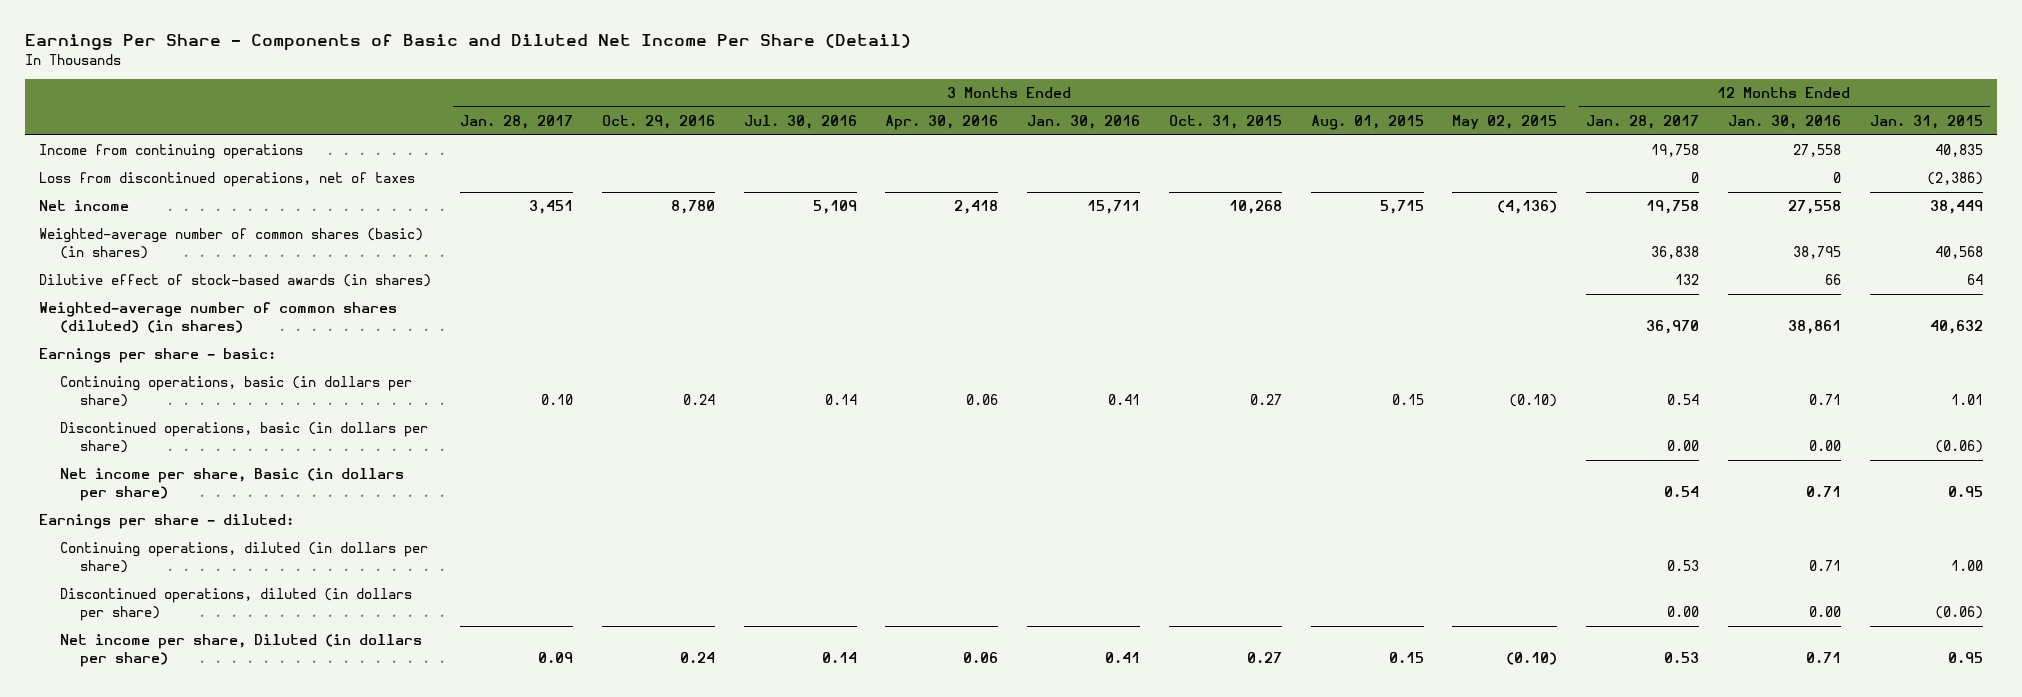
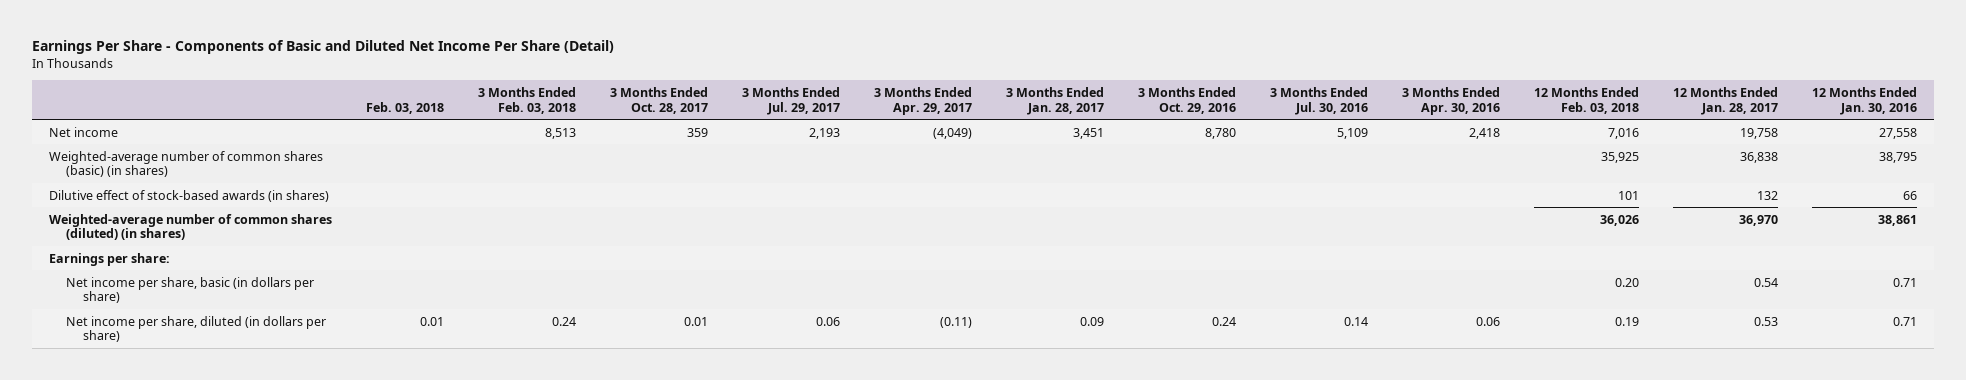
- | 3 Months Ended Jan. 28, 2017 | 3 Months Ended Oct. 29, 2016 | 3 Months Ended Jul. 30, 2016 | 3 Months Ended Apr. 30, 2016 | 3 Months Ended Jan. 30, 2016 | 3 Months Ended Oct. 31, 2015 | 3 Months Ended Aug. 01, 2015 | 3 Months Ended May 02, 2015 | 12 Months Ended Jan. 28, 2017 | 12 Months Ended Jan. 30, 2016 | 12 Months Ended Jan. 31, 2015
+ | Feb. 03, 2018 | 3 Months Ended Feb. 03, 2018 | 3 Months Ended Oct. 28, 2017 | 3 Months Ended Jul. 29, 2017 | 3 Months Ended Apr. 29, 2017 | 3 Months Ended Jan. 28, 2017 | 3 Months Ended Oct. 29, 2016 | 3 Months Ended Jul. 30, 2016 | 3 Months Ended Apr. 30, 2016 | 12 Months Ended Feb. 03, 2018 | 12 Months Ended Jan. 28, 2017 | 12 Months Ended Jan. 30, 2016
- Income from continuing operations | | | | | | | | | 19,758 | 27,558 | 40,835
- Loss from discontinued operations, net of taxes | | | | | | | | | 0 | 0 | (2,386)
- Earnings per share - basic:
- Continuing operations, basic (in dollars per share) | 0.10 | 0.24 | 0.14 | 0.06 | 0.41 | 0.27 | 0.15 | (0.10) | 0.54 | 0.71 | 1.01
- Discontinued operations, basic (in dollars per share) | | | | | | | | | 0.00 | 0.00 | (0.06)
- Net income per share, Basic (in dollars per share) | | | | | | | | | 0.54 | 0.71 | 0.95
- Earnings per share - diluted:
- Continuing operations, diluted (in dollars per share) | | | | | | | | | 0.53 | 0.71 | 1.00
- Discontinued operations, diluted (in dollars per share) | | | | | | | | | 0.00 | 0.00 | (0.06)
- Net income per share, Diluted (in dollars per share) | 0.09 | 0.24 | 0.14 | 0.06 | 0.41 | 0.27 | 0.15 | (0.10) | 0.53 | 0.71 | 0.95
+ Earnings per share:
+ Net income per share, basic (in dollars per share) | | | | | | | | | | 0.20 | 0.54 | 0.71
+ Net income per share, diluted (in dollars per share) | 0.01 | 0.24 | 0.01 | 0.06 | (0.11) | 0.09 | 0.24 | 0.14 | 0.06 | 0.19 | 0.53 | 0.71

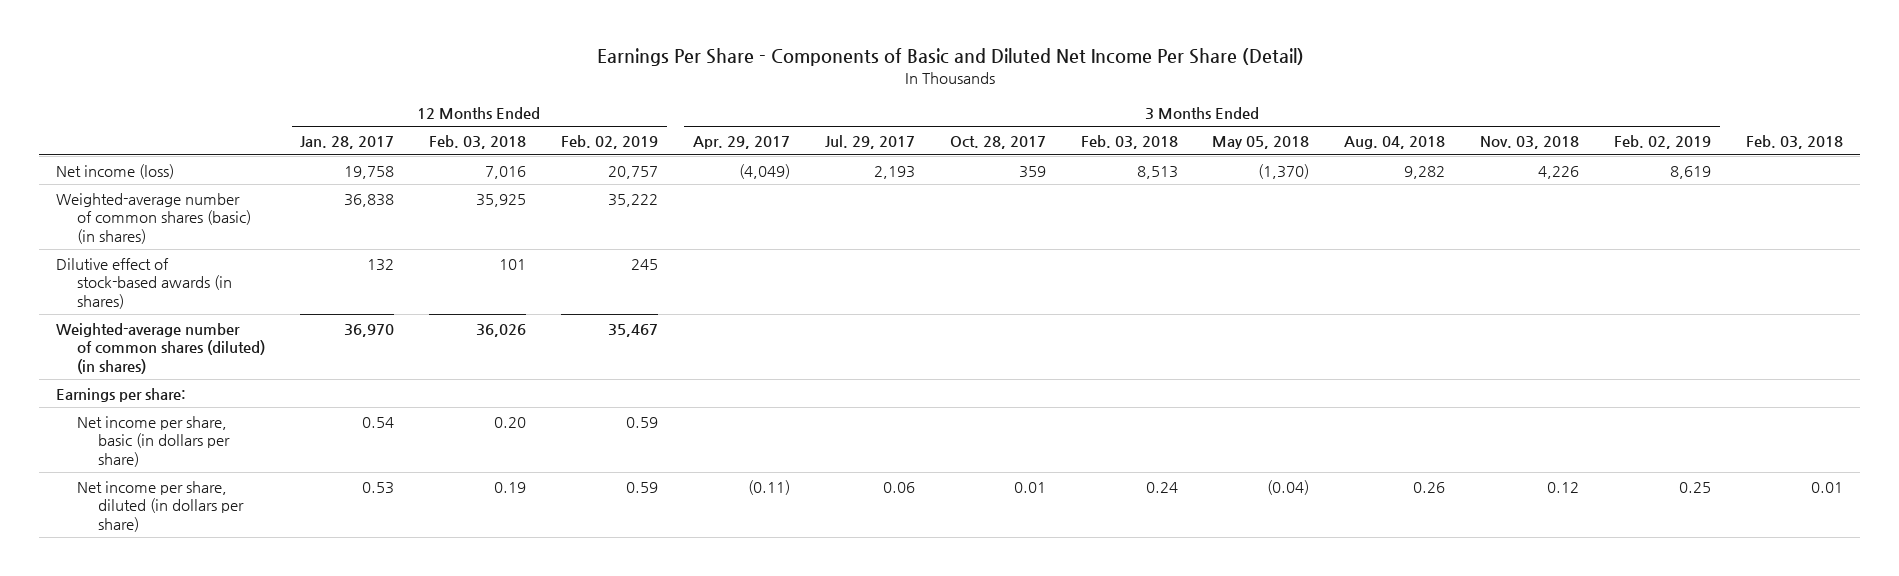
- | Feb. 03, 2018 | 3 Months Ended Feb. 03, 2018 | 3 Months Ended Oct. 28, 2017 | 3 Months Ended Jul. 29, 2017 | 3 Months Ended Apr. 29, 2017 | 3 Months Ended Jan. 28, 2017 | 3 Months Ended Oct. 29, 2016 | 3 Months Ended Jul. 30, 2016 | 3 Months Ended Apr. 30, 2016 | 12 Months Ended Feb. 03, 2018 | 12 Months Ended Jan. 28, 2017 | 12 Months Ended Jan. 30, 2016
+ | 12 Months Ended Jan. 28, 2017 | 12 Months Ended Feb. 03, 2018 | 12 Months Ended Feb. 02, 2019 | 3 Months Ended Apr. 29, 2017 | 3 Months Ended Jul. 29, 2017 | 3 Months Ended Oct. 28, 2017 | 3 Months Ended Feb. 03, 2018 | 3 Months Ended May 05, 2018 | 3 Months Ended Aug. 04, 2018 | 3 Months Ended Nov. 03, 2018 | 3 Months Ended Feb. 02, 2019 | Feb. 03, 2018
- Net income | | 8,513 | 359 | 2,193 | (4,049) | 3,451 | 8,780 | 5,109 | 2,418 | 7,016 | 19,758 | 27,558
+ Net income (loss) | 19,758 | 7,016 | 20,757 | (4,049) | 2,193 | 359 | 8,513 | (1,370) | 9,282 | 4,226 | 8,619 |

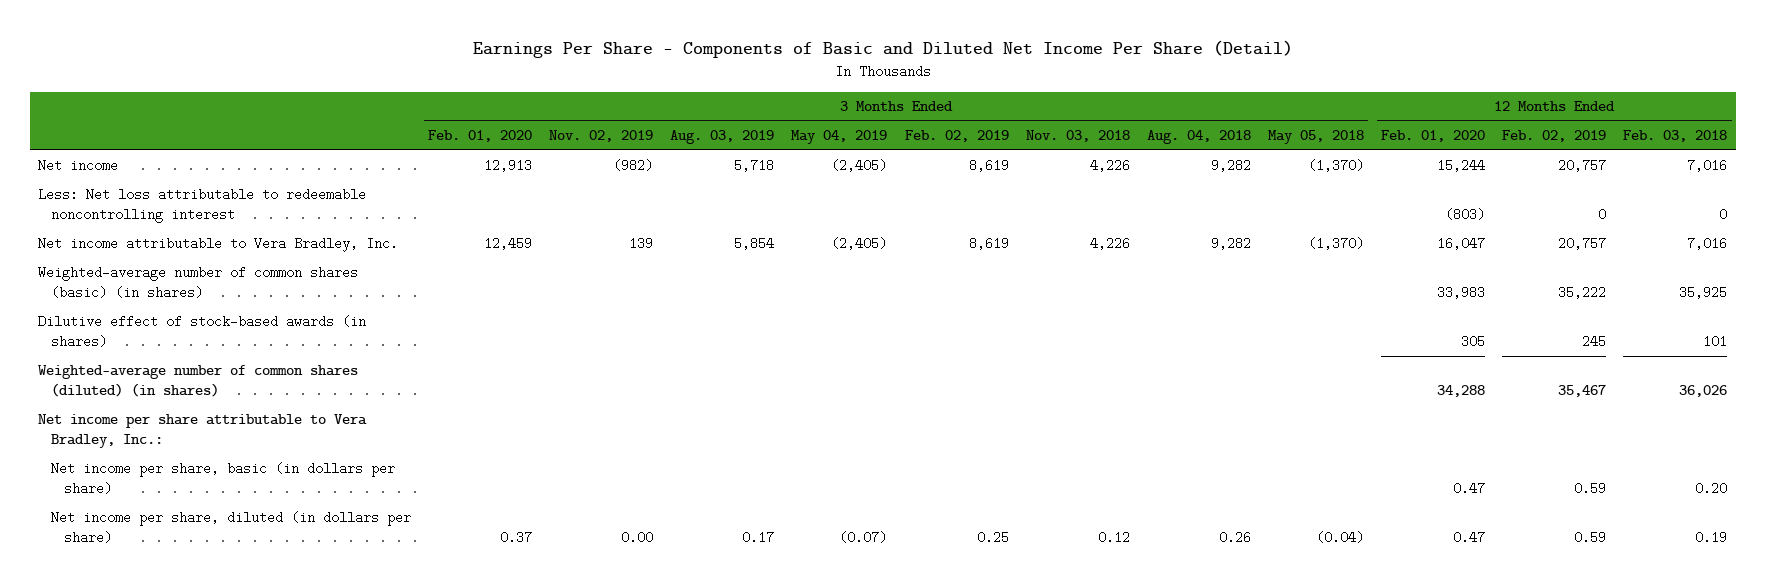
- | 12 Months Ended Jan. 28, 2017 | 12 Months Ended Feb. 03, 2018 | 12 Months Ended Feb. 02, 2019 | 3 Months Ended Apr. 29, 2017 | 3 Months Ended Jul. 29, 2017 | 3 Months Ended Oct. 28, 2017 | 3 Months Ended Feb. 03, 2018 | 3 Months Ended May 05, 2018 | 3 Months Ended Aug. 04, 2018 | 3 Months Ended Nov. 03, 2018 | 3 Months Ended Feb. 02, 2019 | Feb. 03, 2018
+ | 3 Months Ended Feb. 01, 2020 | 3 Months Ended Nov. 02, 2019 | 3 Months Ended Aug. 03, 2019 | 3 Months Ended May 04, 2019 | 3 Months Ended Feb. 02, 2019 | 3 Months Ended Nov. 03, 2018 | 3 Months Ended Aug. 04, 2018 | 3 Months Ended May 05, 2018 | 12 Months Ended Feb. 01, 2020 | 12 Months Ended Feb. 02, 2019 | 12 Months Ended Feb. 03, 2018
- Net income (loss) | 19,758 | 7,016 | 20,757 | (4,049) | 2,193 | 359 | 8,513 | (1,370) | 9,282 | 4,226 | 8,619 |
+ Net income | 12,913 | (982) | 5,718 | (2,405) | 8,619 | 4,226 | 9,282 | (1,370) | 15,244 | 20,757 | 7,016
+ Less: Net loss attributable to redeemable noncontrolling interest | | | | | | | | | (803) | 0 | 0
+ Net income attributable to Vera Bradley, Inc. | 12,459 | 139 | 5,854 | (2,405) | 8,619 | 4,226 | 9,282 | (1,370) | 16,047 | 20,757 | 7,016
- Earnings per share:
+ Net income per share attributable to Vera Bradley, Inc.:

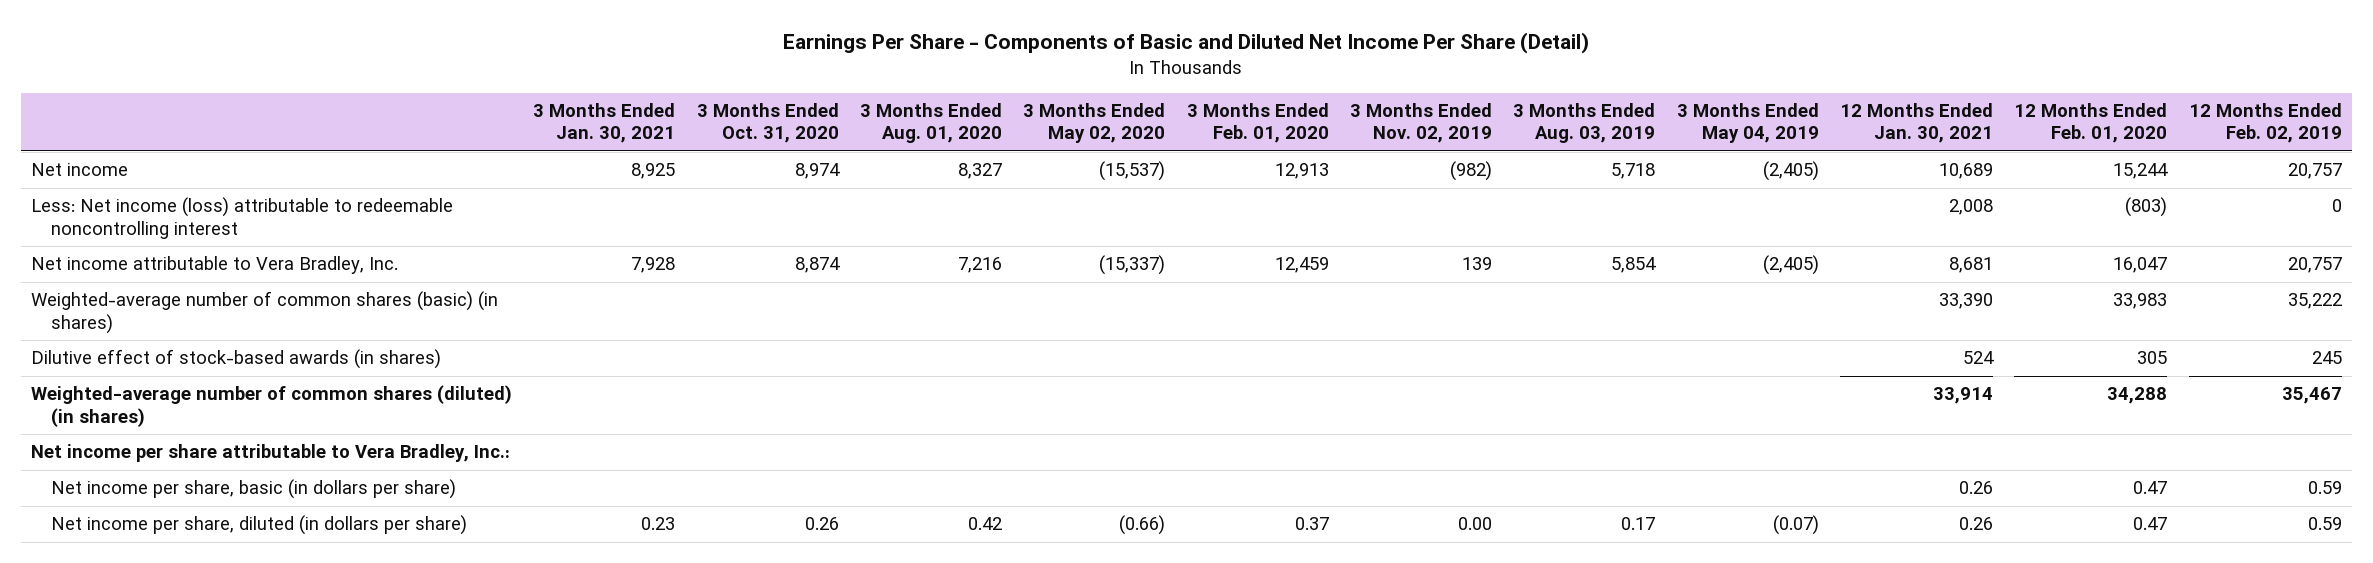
- | 3 Months Ended Feb. 01, 2020 | 3 Months Ended Nov. 02, 2019 | 3 Months Ended Aug. 03, 2019 | 3 Months Ended May 04, 2019 | 3 Months Ended Feb. 02, 2019 | 3 Months Ended Nov. 03, 2018 | 3 Months Ended Aug. 04, 2018 | 3 Months Ended May 05, 2018 | 12 Months Ended Feb. 01, 2020 | 12 Months Ended Feb. 02, 2019 | 12 Months Ended Feb. 03, 2018
+ | 3 Months Ended Jan. 30, 2021 | 3 Months Ended Oct. 31, 2020 | 3 Months Ended Aug. 01, 2020 | 3 Months Ended May 02, 2020 | 3 Months Ended Feb. 01, 2020 | 3 Months Ended Nov. 02, 2019 | 3 Months Ended Aug. 03, 2019 | 3 Months Ended May 04, 2019 | 12 Months Ended Jan. 30, 2021 | 12 Months Ended Feb. 01, 2020 | 12 Months Ended Feb. 02, 2019
- Less: Net loss attributable to redeemable noncontrolling interest | | | | | | | | | (803) | 0 | 0
+ Less: Net income (loss) attributable to redeemable noncontrolling interest | | | | | | | | | 2,008 | (803) | 0

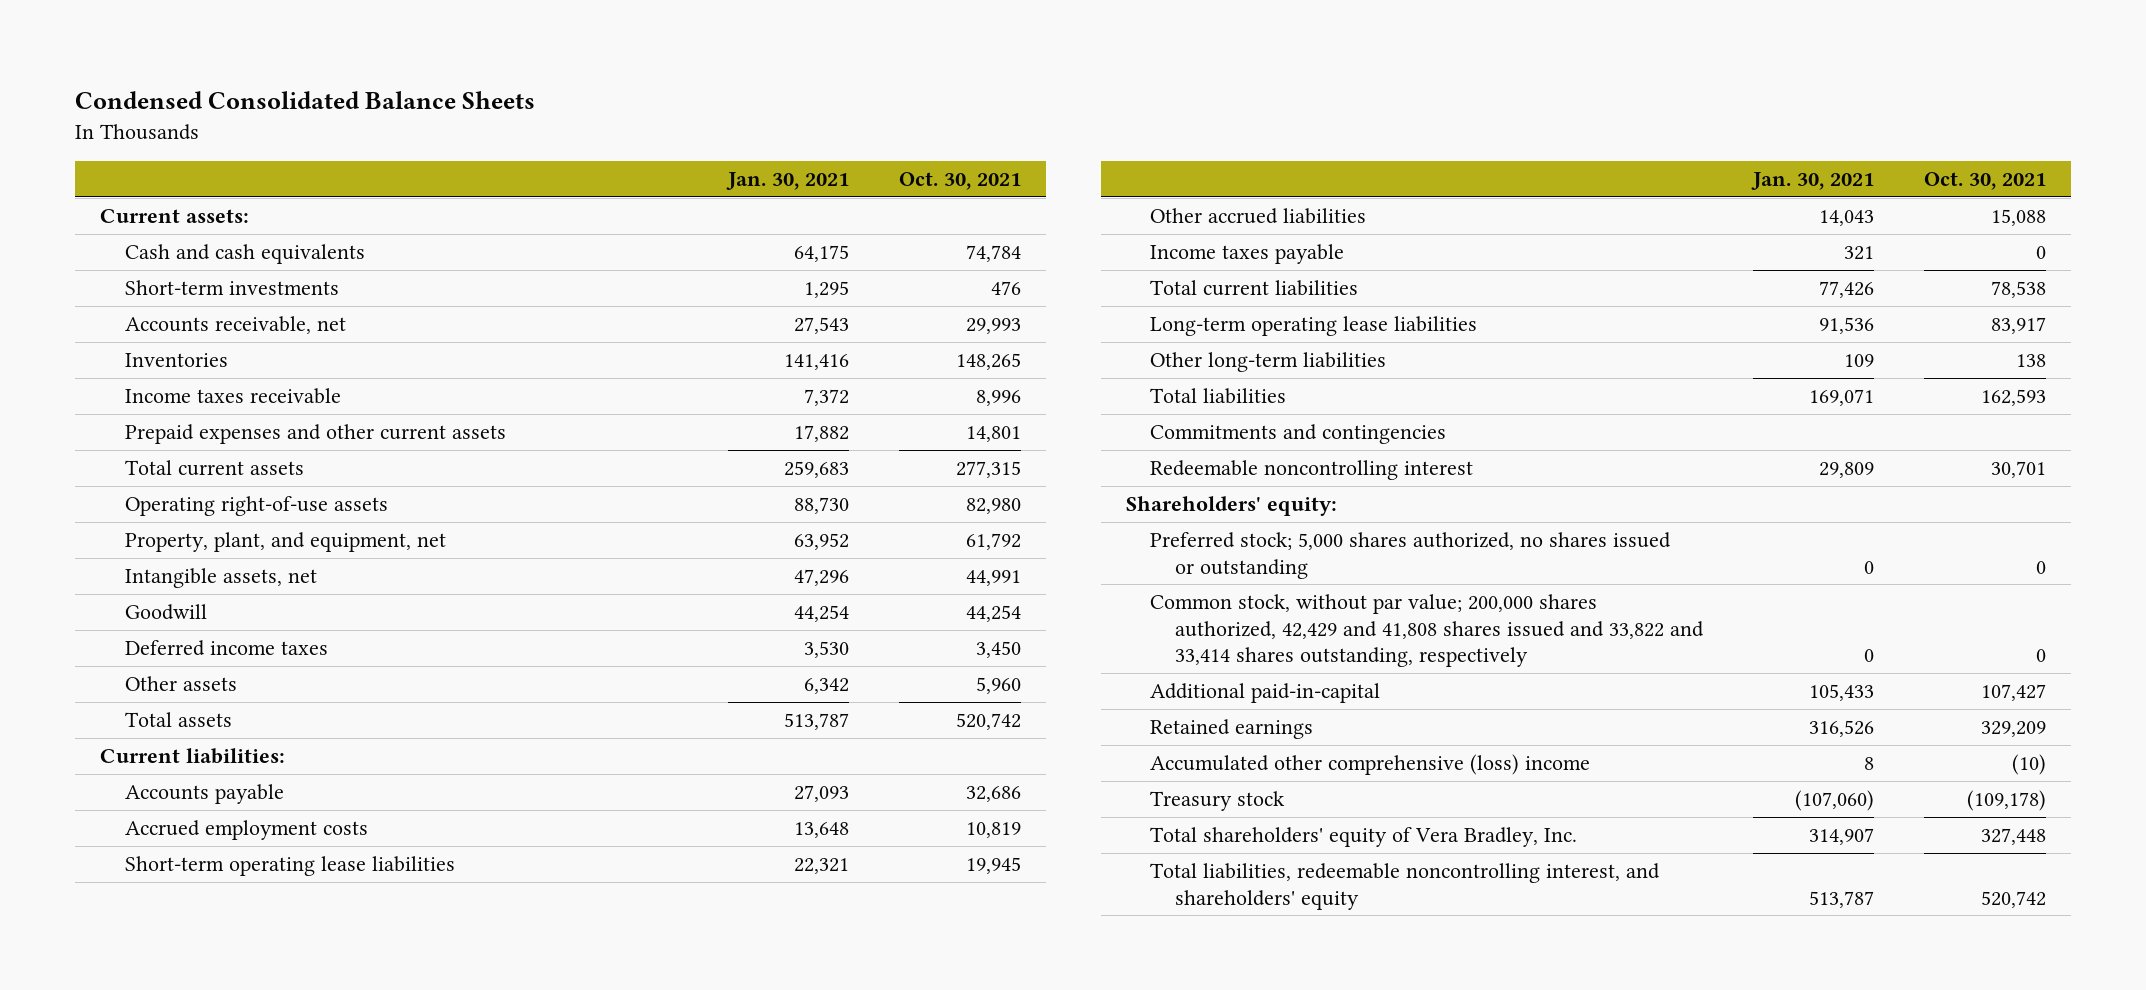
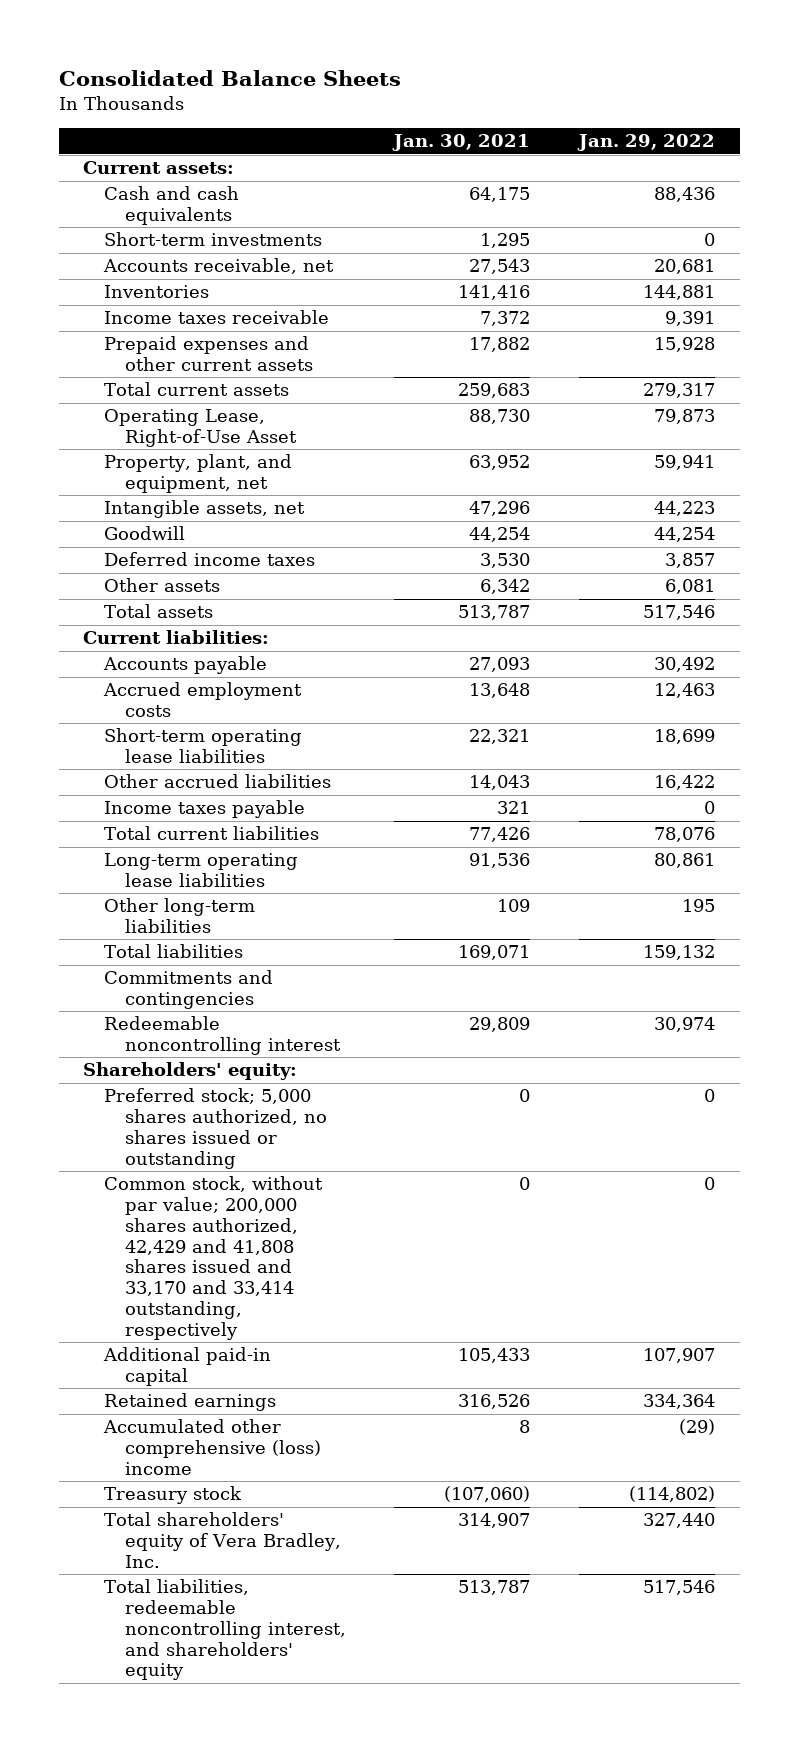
- Condensed Consolidated Balance Sheets
+ Consolidated Balance Sheets
- | Jan. 30, 2021 | Oct. 30, 2021
+ | Jan. 30, 2021 | Jan. 29, 2022
- Operating right-of-use assets | 88,730 | 82,980
+ Operating Lease, Right-of-Use Asset | 88,730 | 79,873
- Common stock, without par value; 200,000 shares authorized, 42,429 and 41,808 shares issued and 33,822 and 33,414 shares outstanding, respectively | 0 | 0
- Additional paid-in-capital | 105,433 | 107,427
+ Common stock, without par value; 200,000 shares authorized, 42,429 and 41,808 shares issued and 33,170 and 33,414 outstanding, respectively | 0 | 0
+ Additional paid-in capital | 105,433 | 107,907

